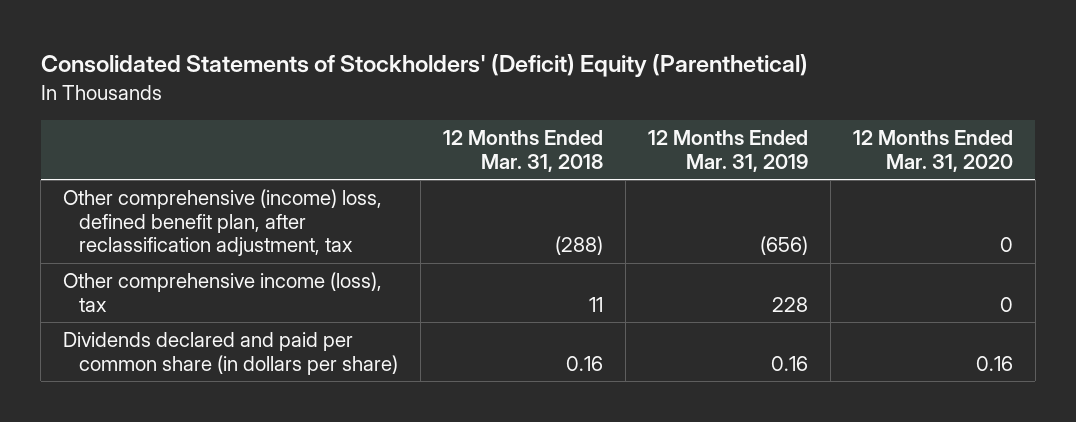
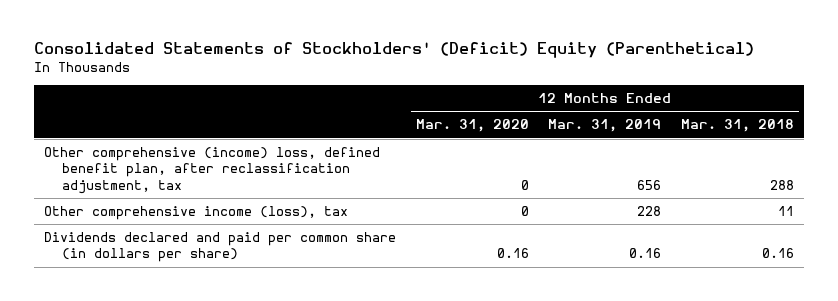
- | 12 Months Ended Mar. 31, 2018 | 12 Months Ended Mar. 31, 2019 | 12 Months Ended Mar. 31, 2020
+ | 12 Months Ended Mar. 31, 2020 | 12 Months Ended Mar. 31, 2019 | 12 Months Ended Mar. 31, 2018
- Other comprehensive (income) loss, defined benefit plan, after reclassification adjustment, tax | (288) | (656) | 0
+ Other comprehensive (income) loss, defined benefit plan, after reclassification adjustment, tax | 0 | 656 | 288

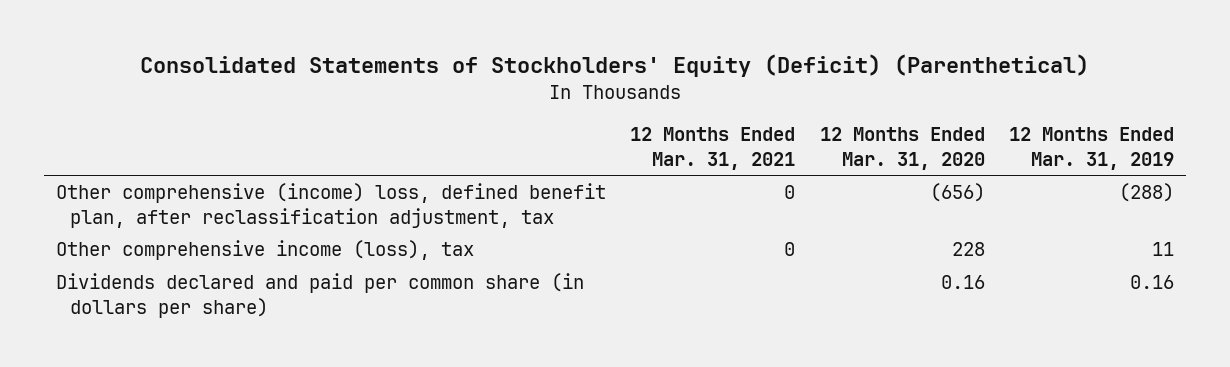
- Consolidated Statements of Stockholders' (Deficit) Equity (Parenthetical)
+ Consolidated Statements of Stockholders' Equity (Deficit) (Parenthetical)
- | 12 Months Ended Mar. 31, 2020 | 12 Months Ended Mar. 31, 2019 | 12 Months Ended Mar. 31, 2018
+ | 12 Months Ended Mar. 31, 2021 | 12 Months Ended Mar. 31, 2020 | 12 Months Ended Mar. 31, 2019
- Other comprehensive (income) loss, defined benefit plan, after reclassification adjustment, tax | 0 | 656 | 288
- Other comprehensive income (loss), tax | 0 | 228 | 11
+ Other comprehensive (income) loss, defined benefit plan, after reclassification adjustment, tax | 0 | (656) | (288)
+ Other comprehensive income (loss), tax | 0 | 228 | 11

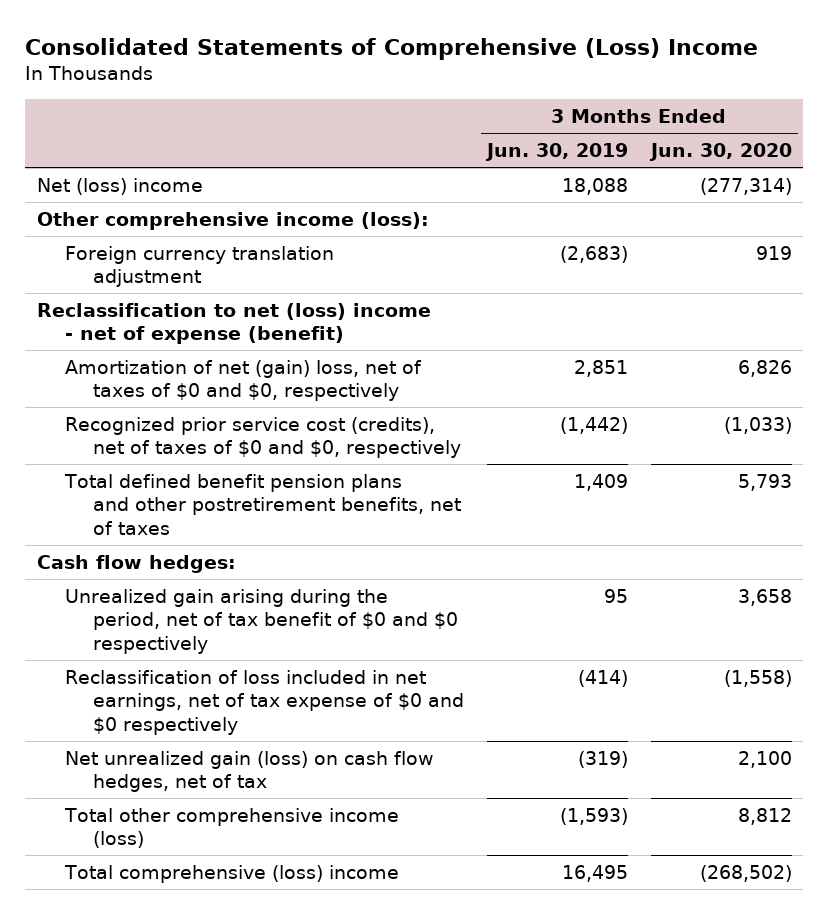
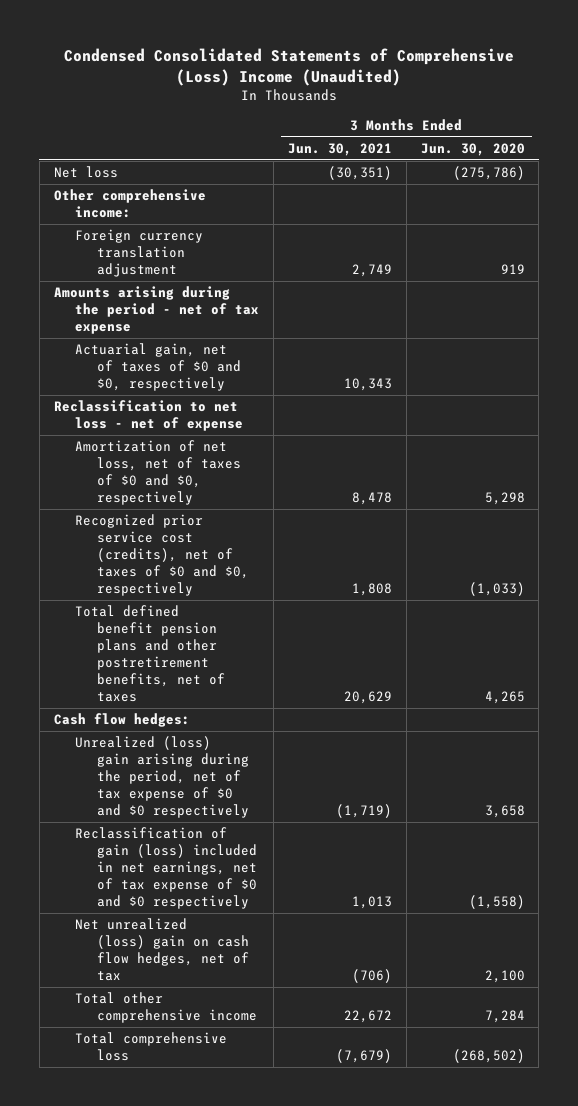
- Consolidated Statements of Comprehensive (Loss) Income
+ Condensed Consolidated Statements of Comprehensive (Loss) Income (Unaudited)
- | 3 Months Ended Jun. 30, 2019 | 3 Months Ended Jun. 30, 2020
+ | 3 Months Ended Jun. 30, 2021 | 3 Months Ended Jun. 30, 2020
- Net (loss) income | 18,088 | (277,314)
- Other comprehensive income (loss):
+ Net loss | (30,351) | (275,786)
+ Other comprehensive income:
- Reclassification to net (loss) income - net of expense (benefit)
- Amortization of net (gain) loss, net of taxes of $0 and $0, respectively | 2,851 | 6,826
+ Amounts arising during the period - net of tax expense
+ Actuarial gain, net of taxes of $0 and $0, respectively | 10,343 |
+ Reclassification to net loss - net of expense
+ Amortization of net loss, net of taxes of $0 and $0, respectively | 8,478 | 5,298
- Total defined benefit pension plans and other postretirement benefits, net of taxes | 1,409 | 5,793
+ Total defined benefit pension plans and other postretirement benefits, net of taxes | 20,629 | 4,265
- Unrealized gain arising during the period, net of tax benefit of $0 and $0 respectively | 95 | 3,658
- Reclassification of loss included in net earnings, net of tax expense of $0 and $0 respectively | (414) | (1,558)
- Net unrealized gain (loss) on cash flow hedges, net of tax | (319) | 2,100
- Total other comprehensive income (loss) | (1,593) | 8,812
- Total comprehensive (loss) income | 16,495 | (268,502)
+ Unrealized (loss) gain arising during the period, net of tax expense of $0 and $0 respectively | (1,719) | 3,658
+ Reclassification of gain (loss) included in net earnings, net of tax expense of $0 and $0 respectively | 1,013 | (1,558)
+ Net unrealized (loss) gain on cash flow hedges, net of tax | (706) | 2,100
+ Total other comprehensive income | 22,672 | 7,284
+ Total comprehensive loss | (7,679) | (268,502)

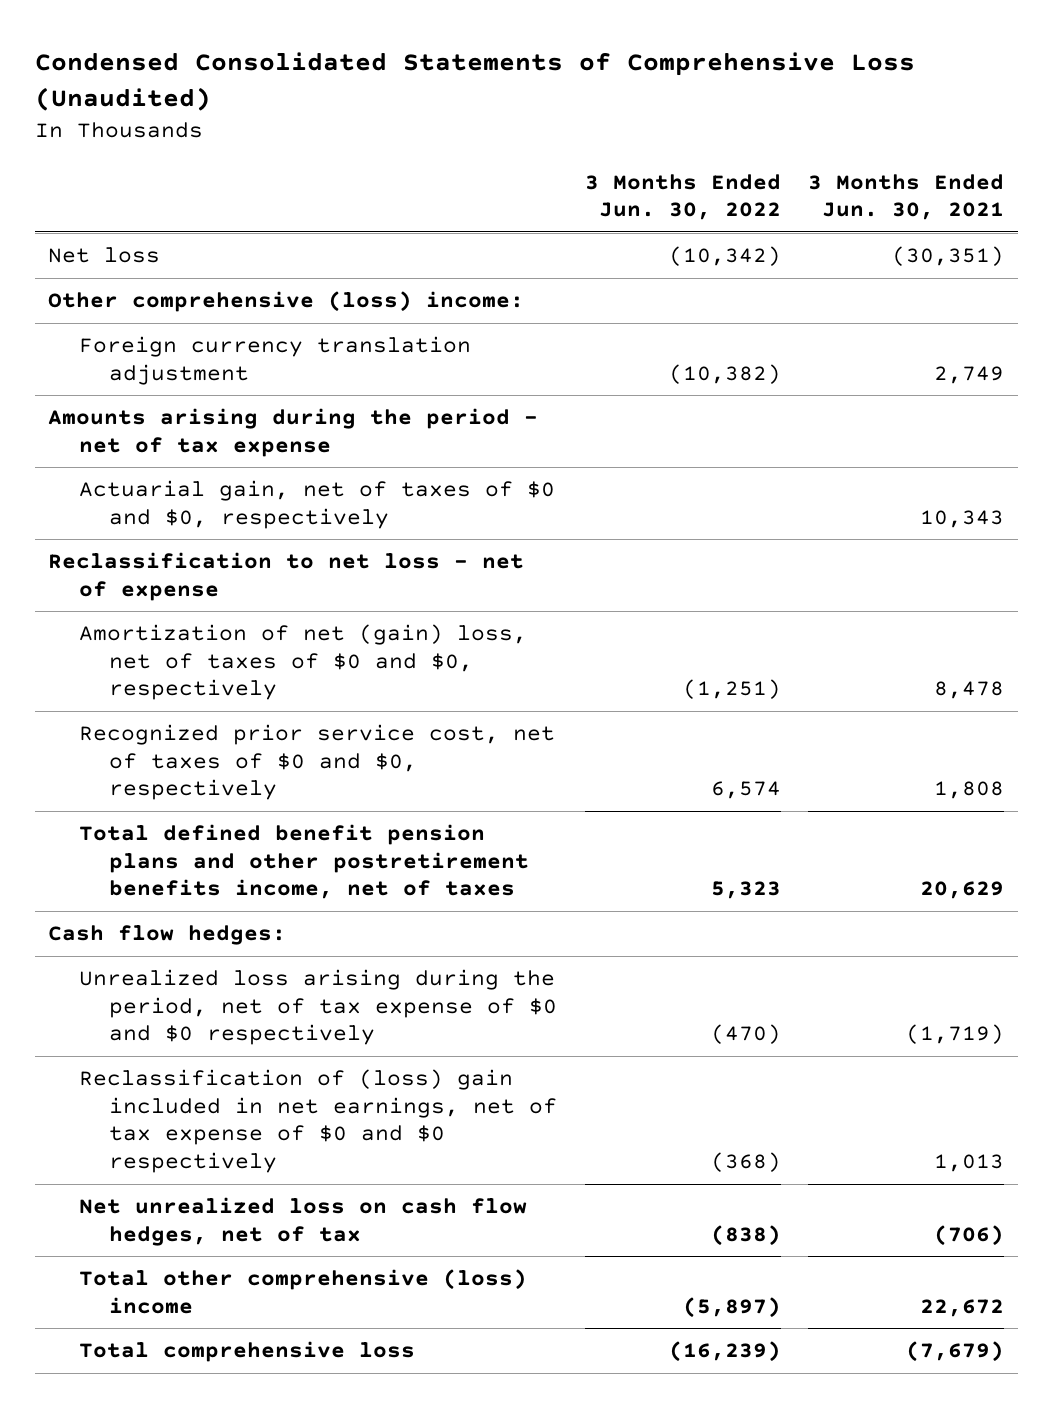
- Condensed Consolidated Statements of Comprehensive (Loss) Income (Unaudited)
+ Condensed Consolidated Statements of Comprehensive Loss (Unaudited)
- | 3 Months Ended Jun. 30, 2021 | 3 Months Ended Jun. 30, 2020
+ | 3 Months Ended Jun. 30, 2022 | 3 Months Ended Jun. 30, 2021
- Other comprehensive income:
+ Other comprehensive (loss) income:
- Amortization of net loss, net of taxes of $0 and $0, respectively | 8,478 | 5,298
- Recognized prior service cost (credits), net of taxes of $0 and $0, respectively | 1,808 | (1,033)
- Total defined benefit pension plans and other postretirement benefits, net of taxes | 20,629 | 4,265
+ Amortization of net (gain) loss, net of taxes of $0 and $0, respectively | (1,251) | 8,478
+ Recognized prior service cost, net of taxes of $0 and $0, respectively | 6,574 | 1,808
+ Total defined benefit pension plans and other postretirement benefits income, net of taxes | 5,323 | 20,629
- Unrealized (loss) gain arising during the period, net of tax expense of $0 and $0 respectively | (1,719) | 3,658
- Reclassification of gain (loss) included in net earnings, net of tax expense of $0 and $0 respectively | 1,013 | (1,558)
- Net unrealized (loss) gain on cash flow hedges, net of tax | (706) | 2,100
- Total other comprehensive income | 22,672 | 7,284
+ Unrealized loss arising during the period, net of tax expense of $0 and $0 respectively | (470) | (1,719)
+ Reclassification of (loss) gain included in net earnings, net of tax expense of $0 and $0 respectively | (368) | 1,013
+ Net unrealized loss on cash flow hedges, net of tax | (838) | (706)
+ Total other comprehensive (loss) income | (5,897) | 22,672

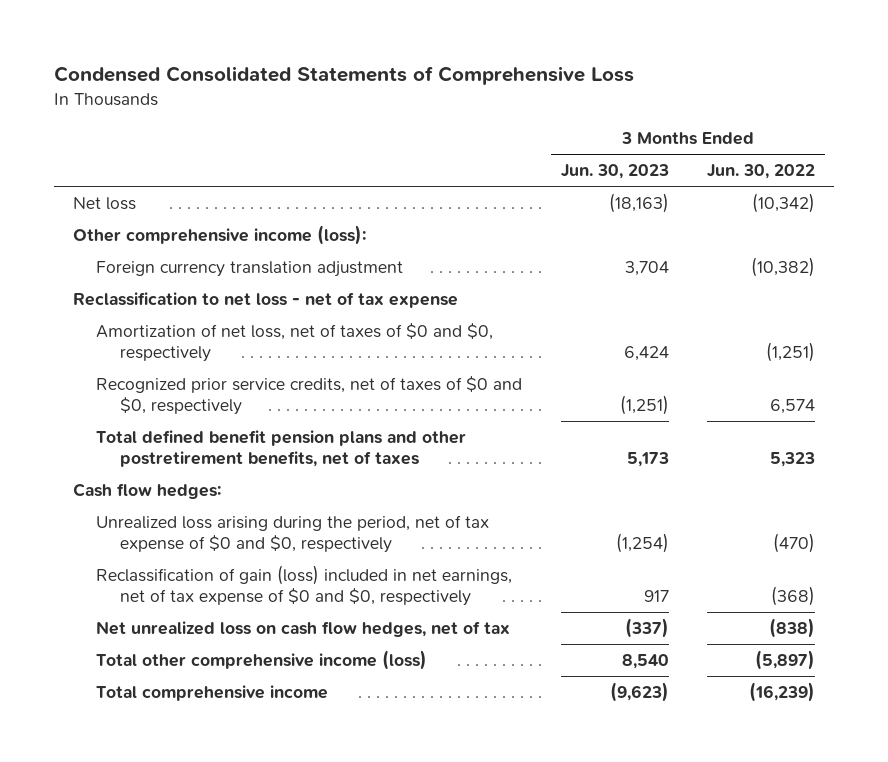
- Condensed Consolidated Statements of Comprehensive Loss (Unaudited)
+ Condensed Consolidated Statements of Comprehensive Loss
- | 3 Months Ended Jun. 30, 2022 | 3 Months Ended Jun. 30, 2021
+ | 3 Months Ended Jun. 30, 2023 | 3 Months Ended Jun. 30, 2022
- Other comprehensive (loss) income:
+ Other comprehensive income (loss):
- Amounts arising during the period - net of tax expense
- Actuarial gain, net of taxes of $0 and $0, respectively | | 10,343
- Reclassification to net loss - net of expense
- Amortization of net (gain) loss, net of taxes of $0 and $0, respectively | (1,251) | 8,478
- Recognized prior service cost, net of taxes of $0 and $0, respectively | 6,574 | 1,808
- Total defined benefit pension plans and other postretirement benefits income, net of taxes | 5,323 | 20,629
+ Reclassification to net loss - net of tax expense
+ Amortization of net loss, net of taxes of $0 and $0, respectively | 6,424 | (1,251)
+ Recognized prior service credits, net of taxes of $0 and $0, respectively | (1,251) | 6,574
+ Total defined benefit pension plans and other postretirement benefits, net of taxes | 5,173 | 5,323
- Unrealized loss arising during the period, net of tax expense of $0 and $0 respectively | (470) | (1,719)
- Reclassification of (loss) gain included in net earnings, net of tax expense of $0 and $0 respectively | (368) | 1,013
+ Unrealized loss arising during the period, net of tax expense of $0 and $0, respectively | (1,254) | (470)
+ Reclassification of gain (loss) included in net earnings, net of tax expense of $0 and $0, respectively | 917 | (368)
- Total other comprehensive (loss) income | (5,897) | 22,672
- Total comprehensive loss | (16,239) | (7,679)
+ Total other comprehensive income (loss) | 8,540 | (5,897)
+ Total comprehensive income | (9,623) | (16,239)

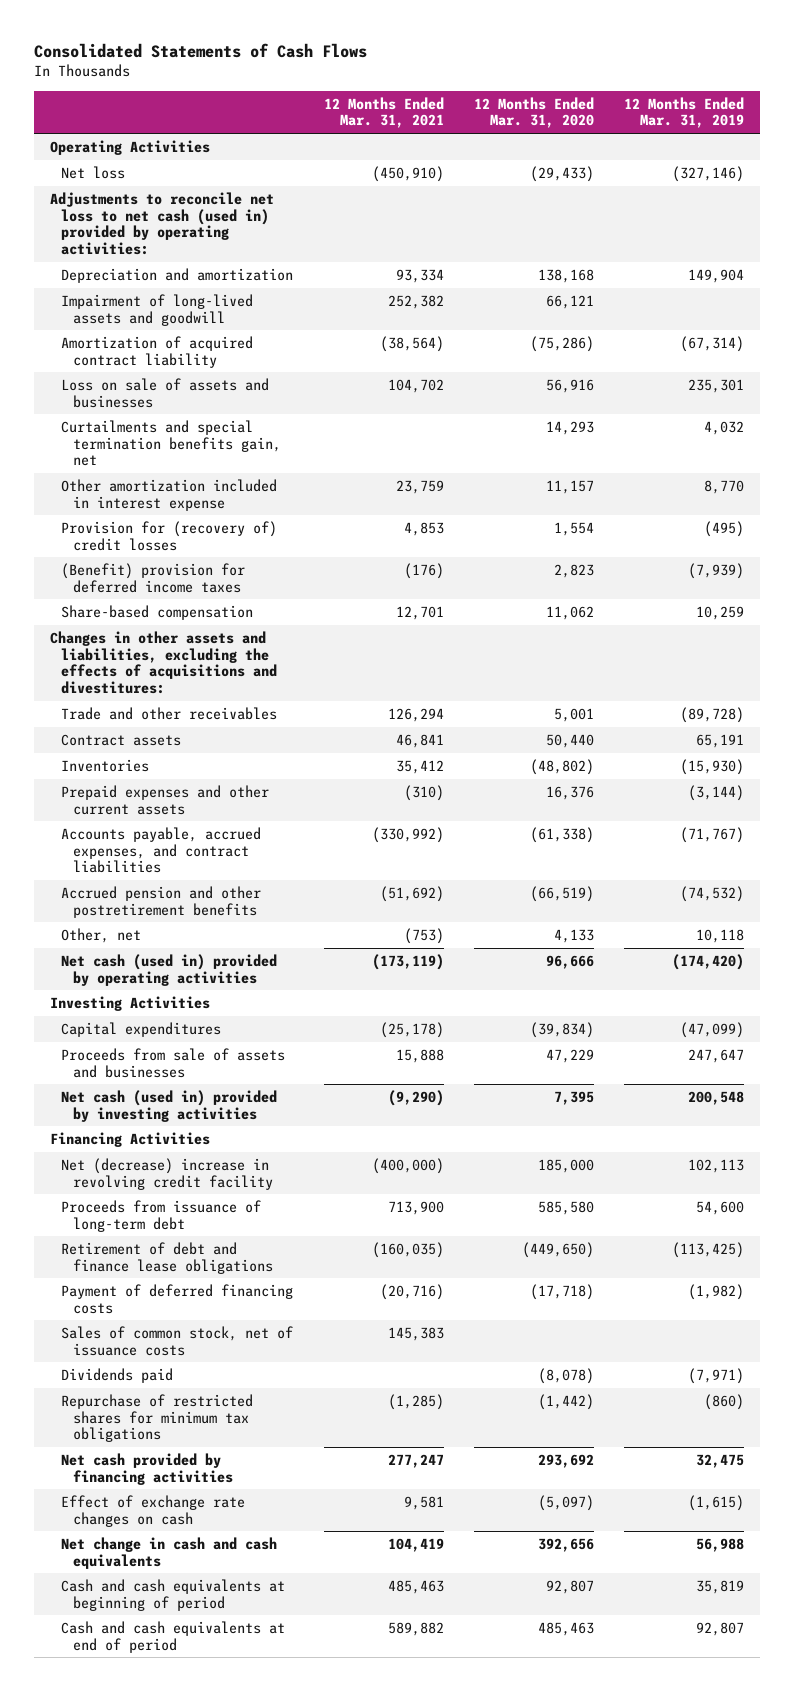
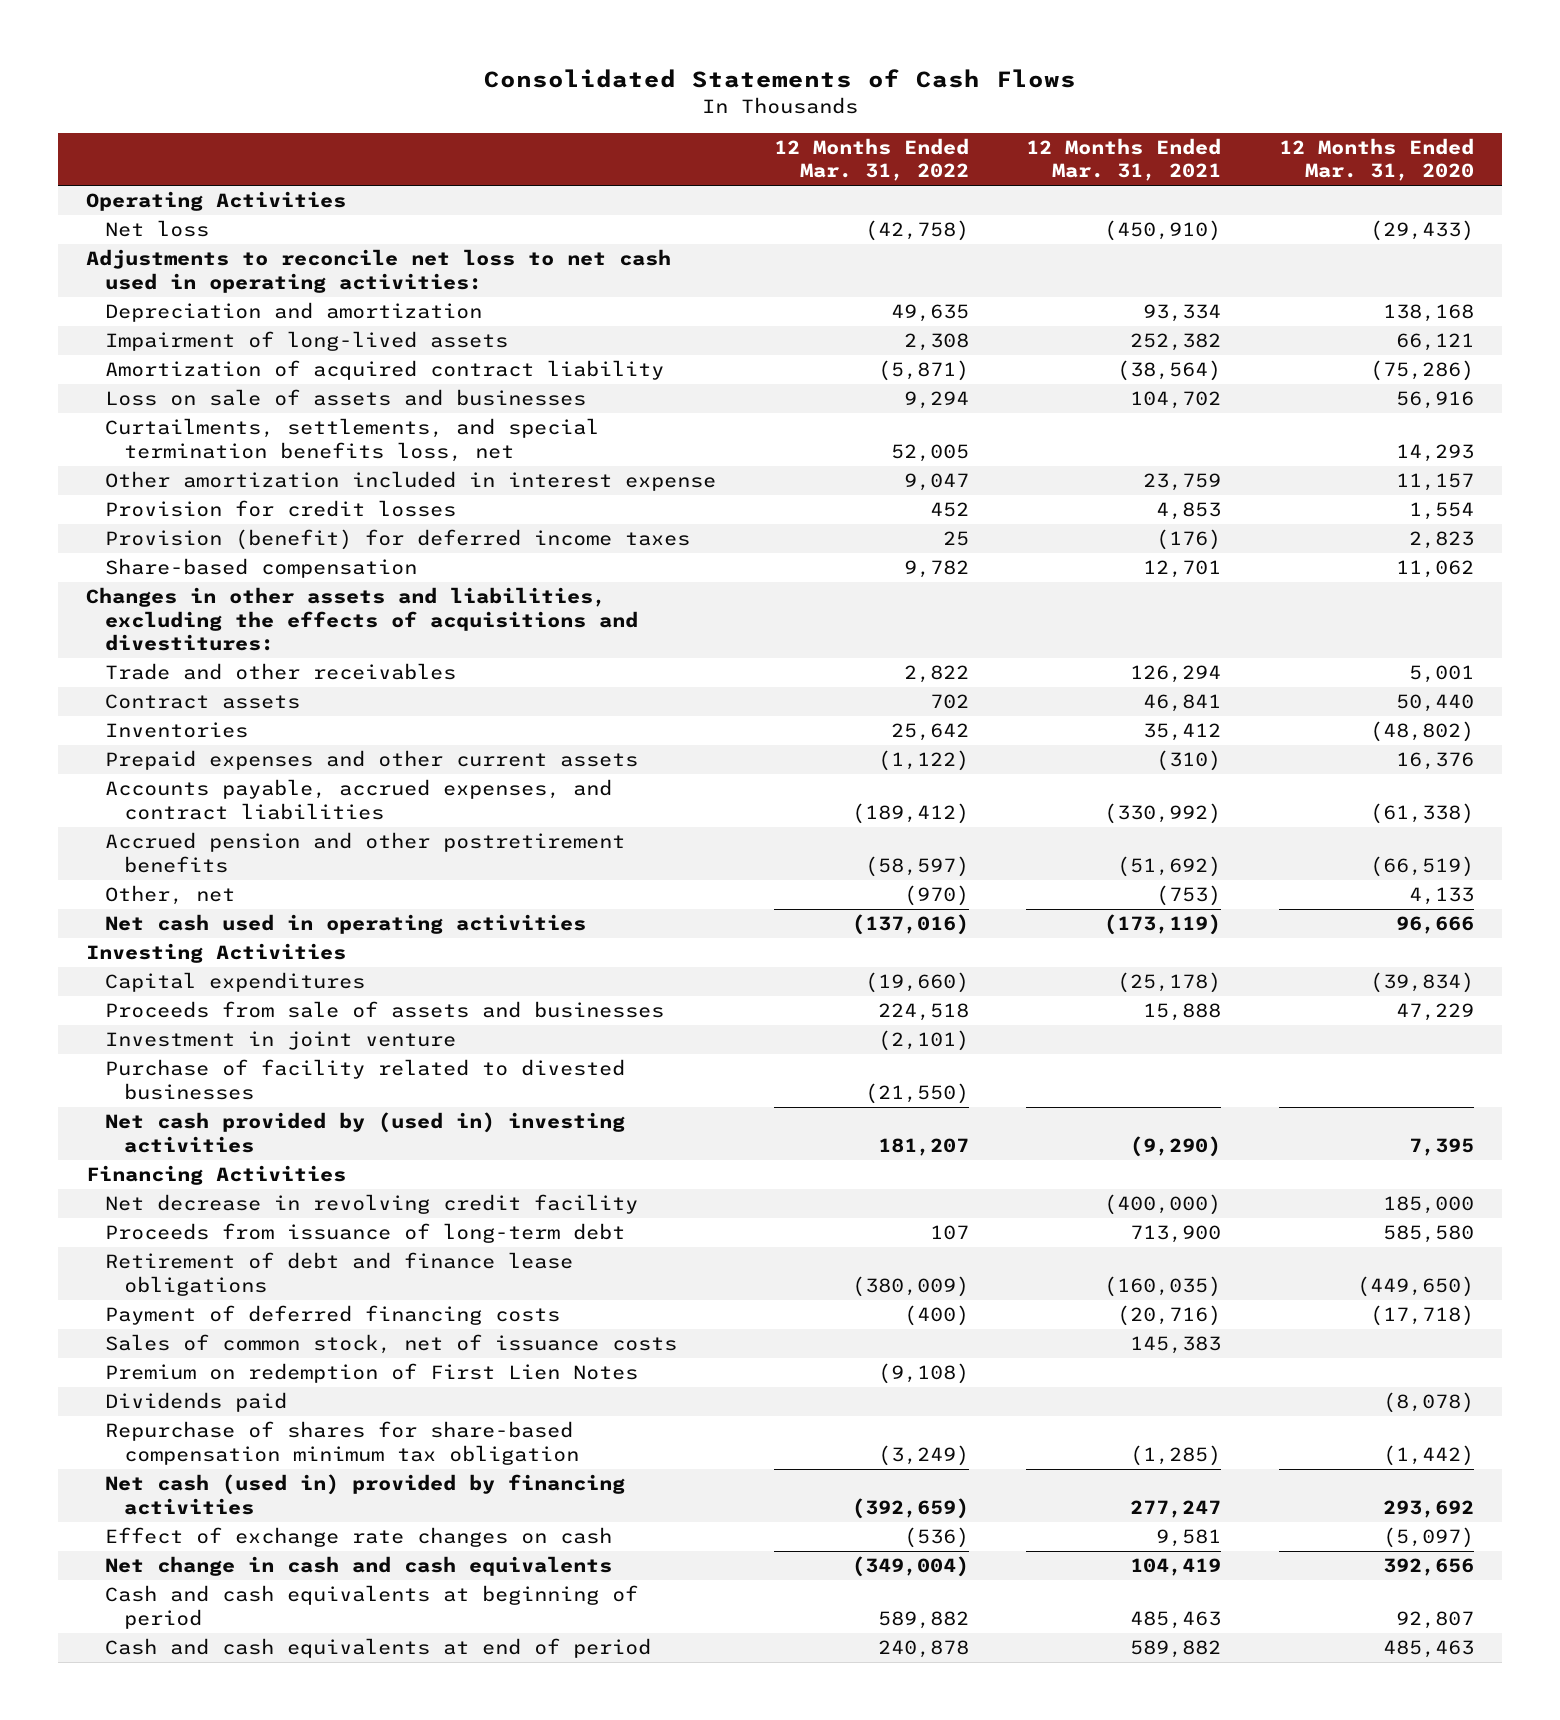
- | 12 Months Ended Mar. 31, 2021 | 12 Months Ended Mar. 31, 2020 | 12 Months Ended Mar. 31, 2019
+ | 12 Months Ended Mar. 31, 2022 | 12 Months Ended Mar. 31, 2021 | 12 Months Ended Mar. 31, 2020
- Adjustments to reconcile net loss to net cash (used in) provided by operating activities:
+ Adjustments to reconcile net loss to net cash used in operating activities:
- Impairment of long-lived assets and goodwill | 252,382 | 66,121 |
+ Impairment of long-lived assets | 2,308 | 252,382 | 66,121
- Curtailments and special termination benefits gain, net | | 14,293 | 4,032
+ Curtailments, settlements, and special termination benefits loss, net | 52,005 | | 14,293
- Provision for (recovery of) credit losses | 4,853 | 1,554 | (495)
- (Benefit) provision for deferred income taxes | (176) | 2,823 | (7,939)
+ Provision for credit losses | 452 | 4,853 | 1,554
+ Provision (benefit) for deferred income taxes | 25 | (176) | 2,823
- Net cash (used in) provided by operating activities | (173,119) | 96,666 | (174,420)
+ Net cash used in operating activities | (137,016) | (173,119) | 96,666
- Net cash (used in) provided by investing activities | (9,290) | 7,395 | 200,548
+ Investment in joint venture | (2,101) | |
+ Purchase of facility related to divested businesses | (21,550) | |
+ Net cash provided by (used in) investing activities | 181,207 | (9,290) | 7,395
- Net (decrease) increase in revolving credit facility | (400,000) | 185,000 | 102,113
+ Net decrease in revolving credit facility | | (400,000) | 185,000
+ Premium on redemption of First Lien Notes | (9,108) | |
- Repurchase of restricted shares for minimum tax obligations | (1,285) | (1,442) | (860)
- Net cash provided by financing activities | 277,247 | 293,692 | 32,475
+ Repurchase of shares for share-based compensation minimum tax obligation | (3,249) | (1,285) | (1,442)
+ Net cash (used in) provided by financing activities | (392,659) | 277,247 | 293,692

